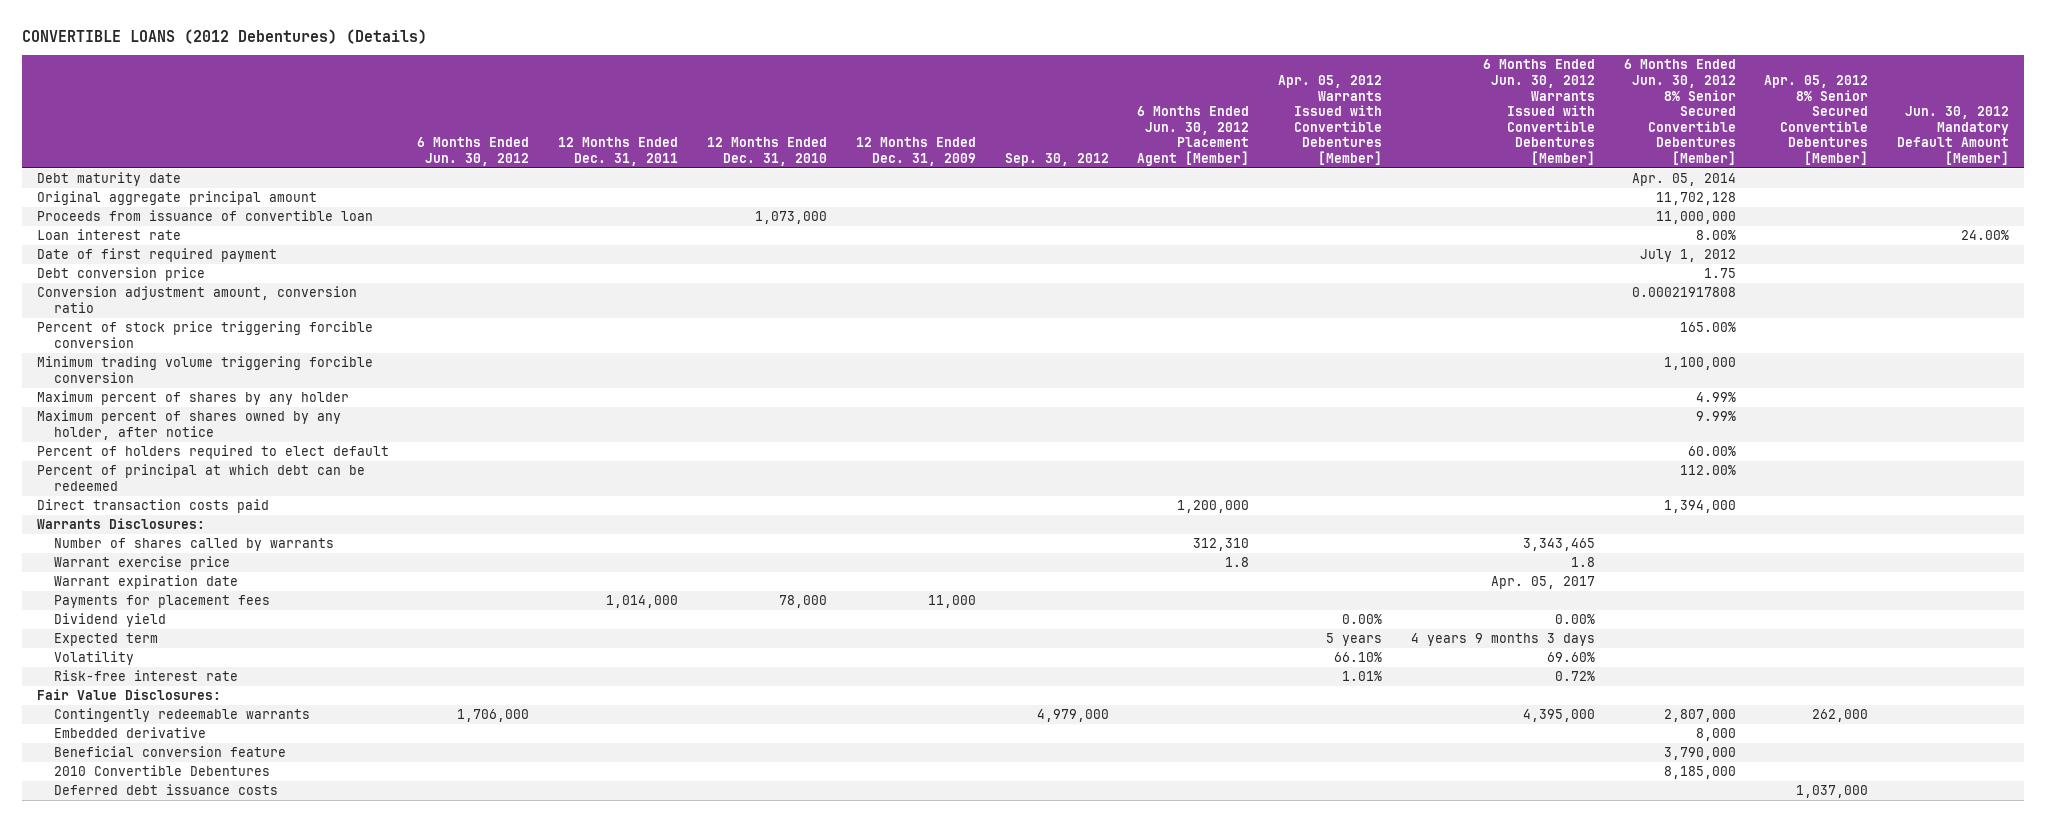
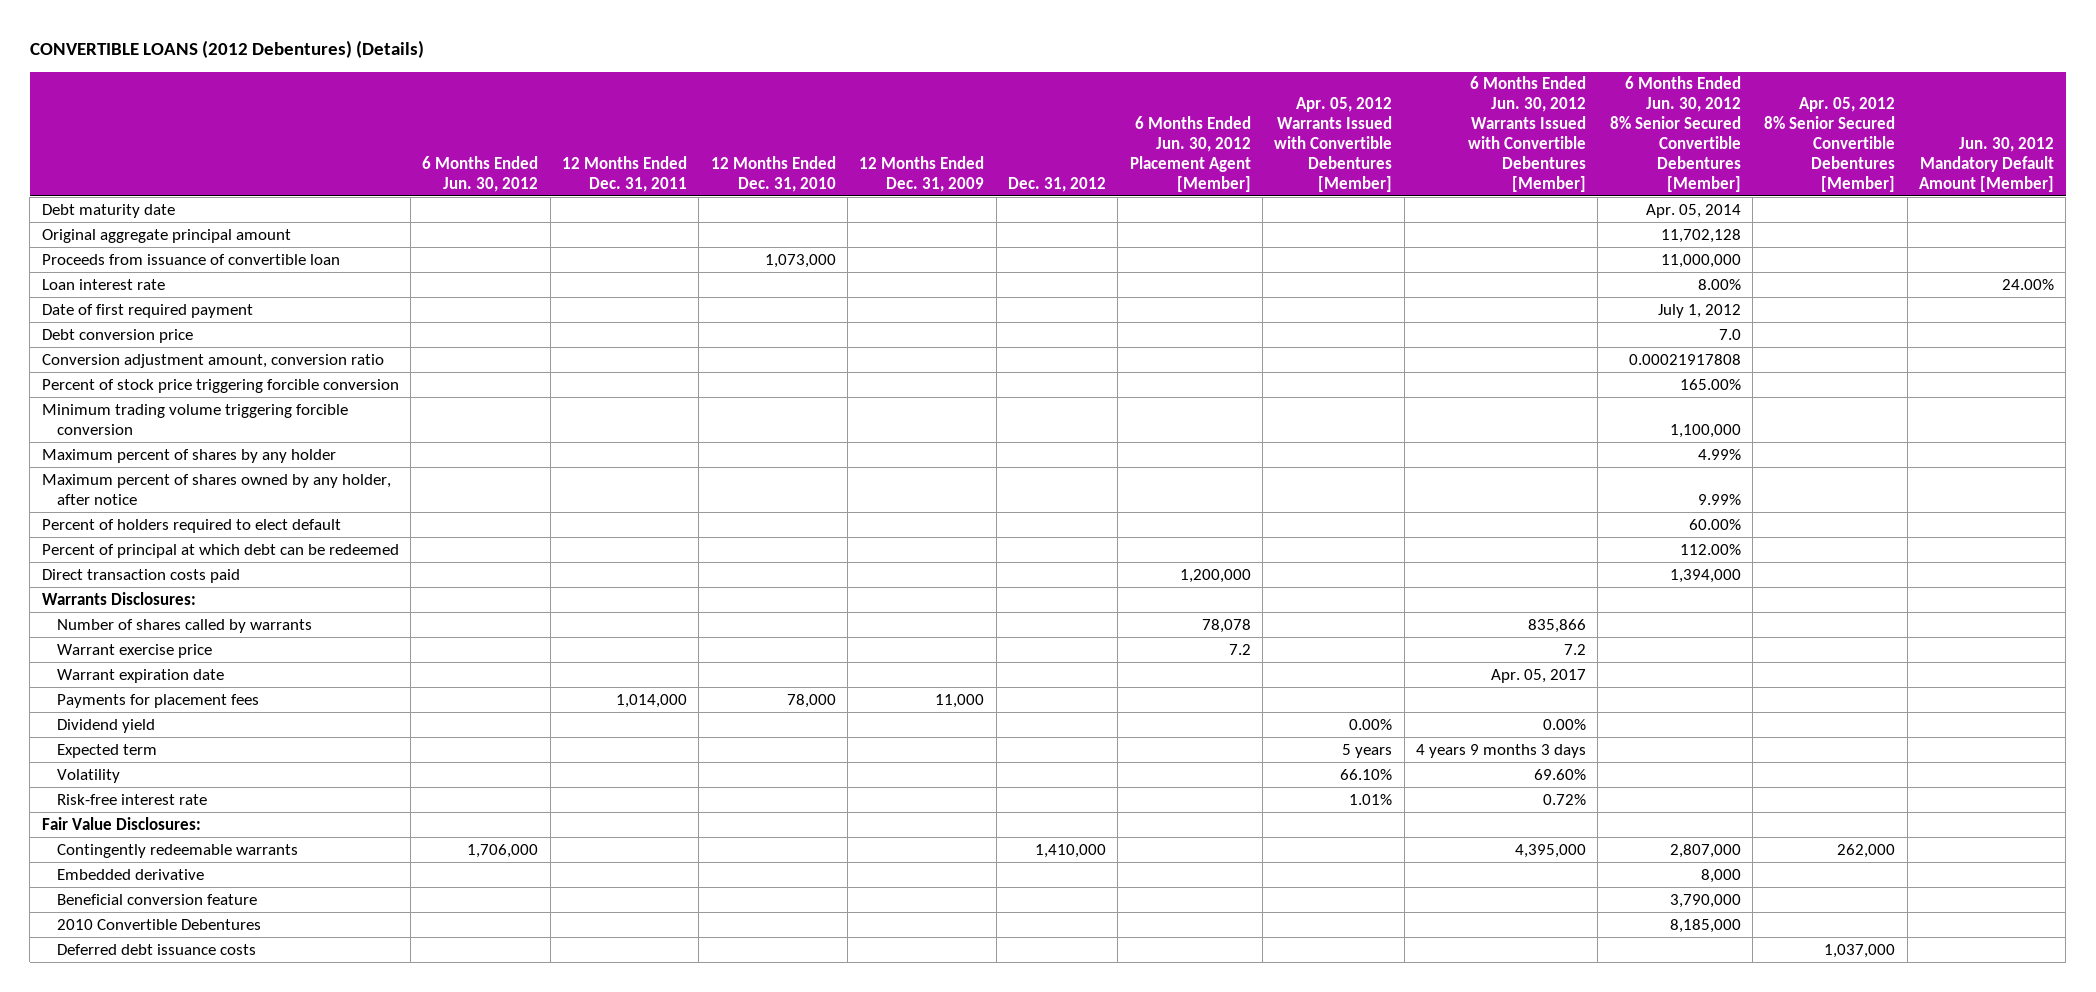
- | 6 Months Ended Jun. 30, 2012 | 12 Months Ended Dec. 31, 2011 | 12 Months Ended Dec. 31, 2010 | 12 Months Ended Dec. 31, 2009 | Sep. 30, 2012 | 6 Months Ended Jun. 30, 2012 Placement Agent [Member] | Apr. 05, 2012 Warrants Issued with Convertible Debentures [Member] | 6 Months Ended Jun. 30, 2012 Warrants Issued with Convertible Debentures [Member] | 6 Months Ended Jun. 30, 2012 8% Senior Secured Convertible Debentures [Member] | Apr. 05, 2012 8% Senior Secured Convertible Debentures [Member] | Jun. 30, 2012 Mandatory Default Amount [Member]
+ | 6 Months Ended Jun. 30, 2012 | 12 Months Ended Dec. 31, 2011 | 12 Months Ended Dec. 31, 2010 | 12 Months Ended Dec. 31, 2009 | Dec. 31, 2012 | 6 Months Ended Jun. 30, 2012 Placement Agent [Member] | Apr. 05, 2012 Warrants Issued with Convertible Debentures [Member] | 6 Months Ended Jun. 30, 2012 Warrants Issued with Convertible Debentures [Member] | 6 Months Ended Jun. 30, 2012 8% Senior Secured Convertible Debentures [Member] | Apr. 05, 2012 8% Senior Secured Convertible Debentures [Member] | Jun. 30, 2012 Mandatory Default Amount [Member]
- Debt conversion price | | | | | | | | | 1.75 | |
+ Debt conversion price | | | | | | | | | 7.0 | |
- Number of shares called by warrants | | | | | | 312,310 | | 3,343,465 | | |
- Warrant exercise price | | | | | | 1.8 | | 1.8 | | |
+ Number of shares called by warrants | | | | | | 78,078 | | 835,866 | | |
+ Warrant exercise price | | | | | | 7.2 | | 7.2 | | |

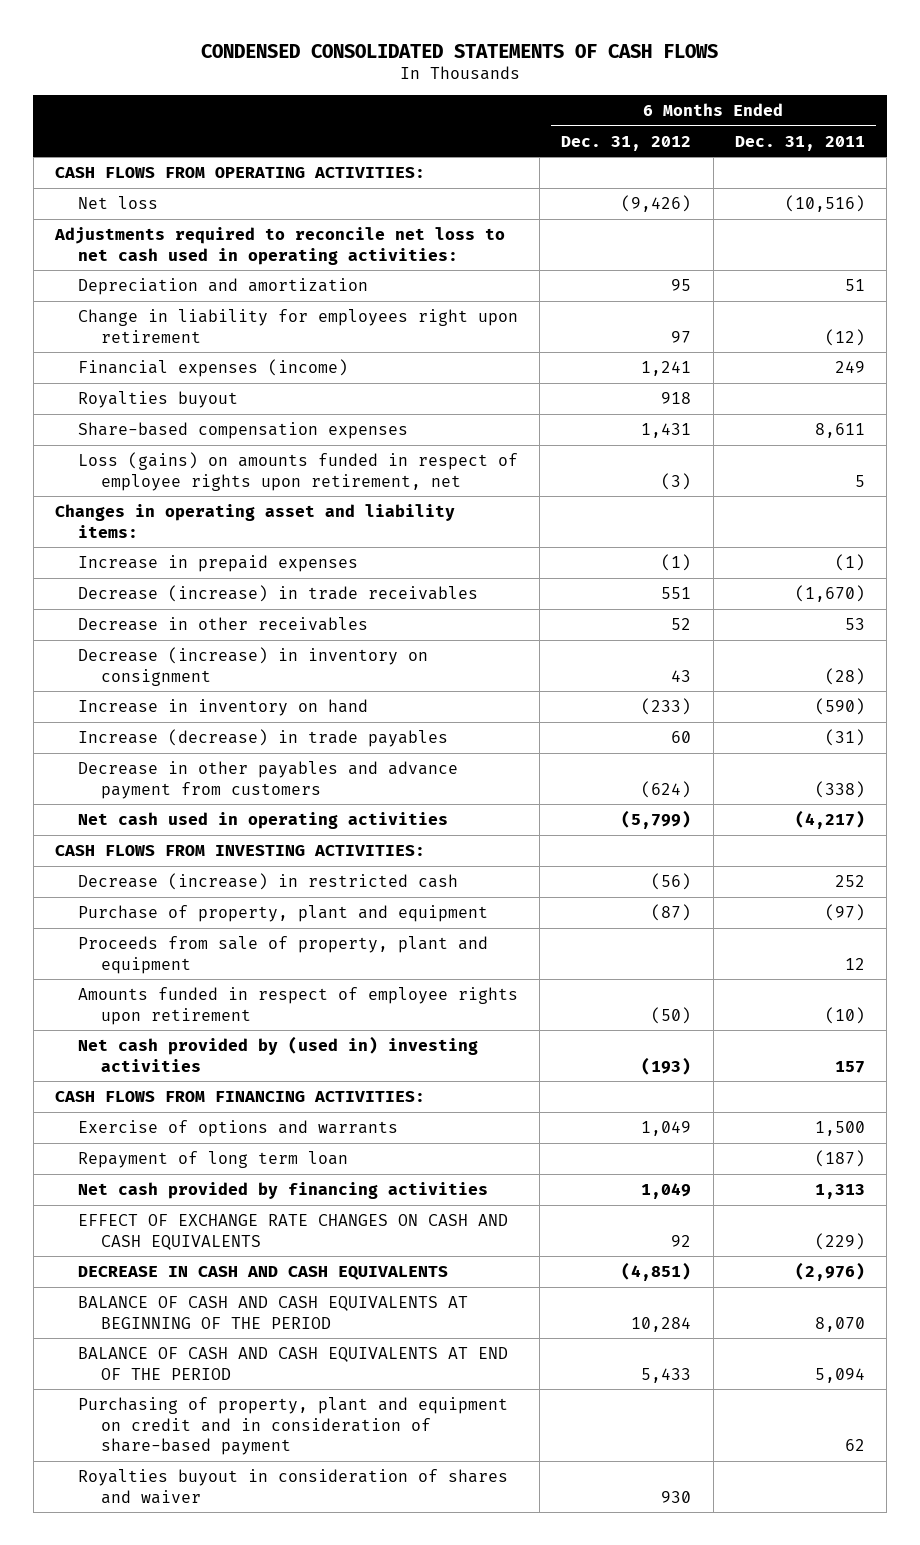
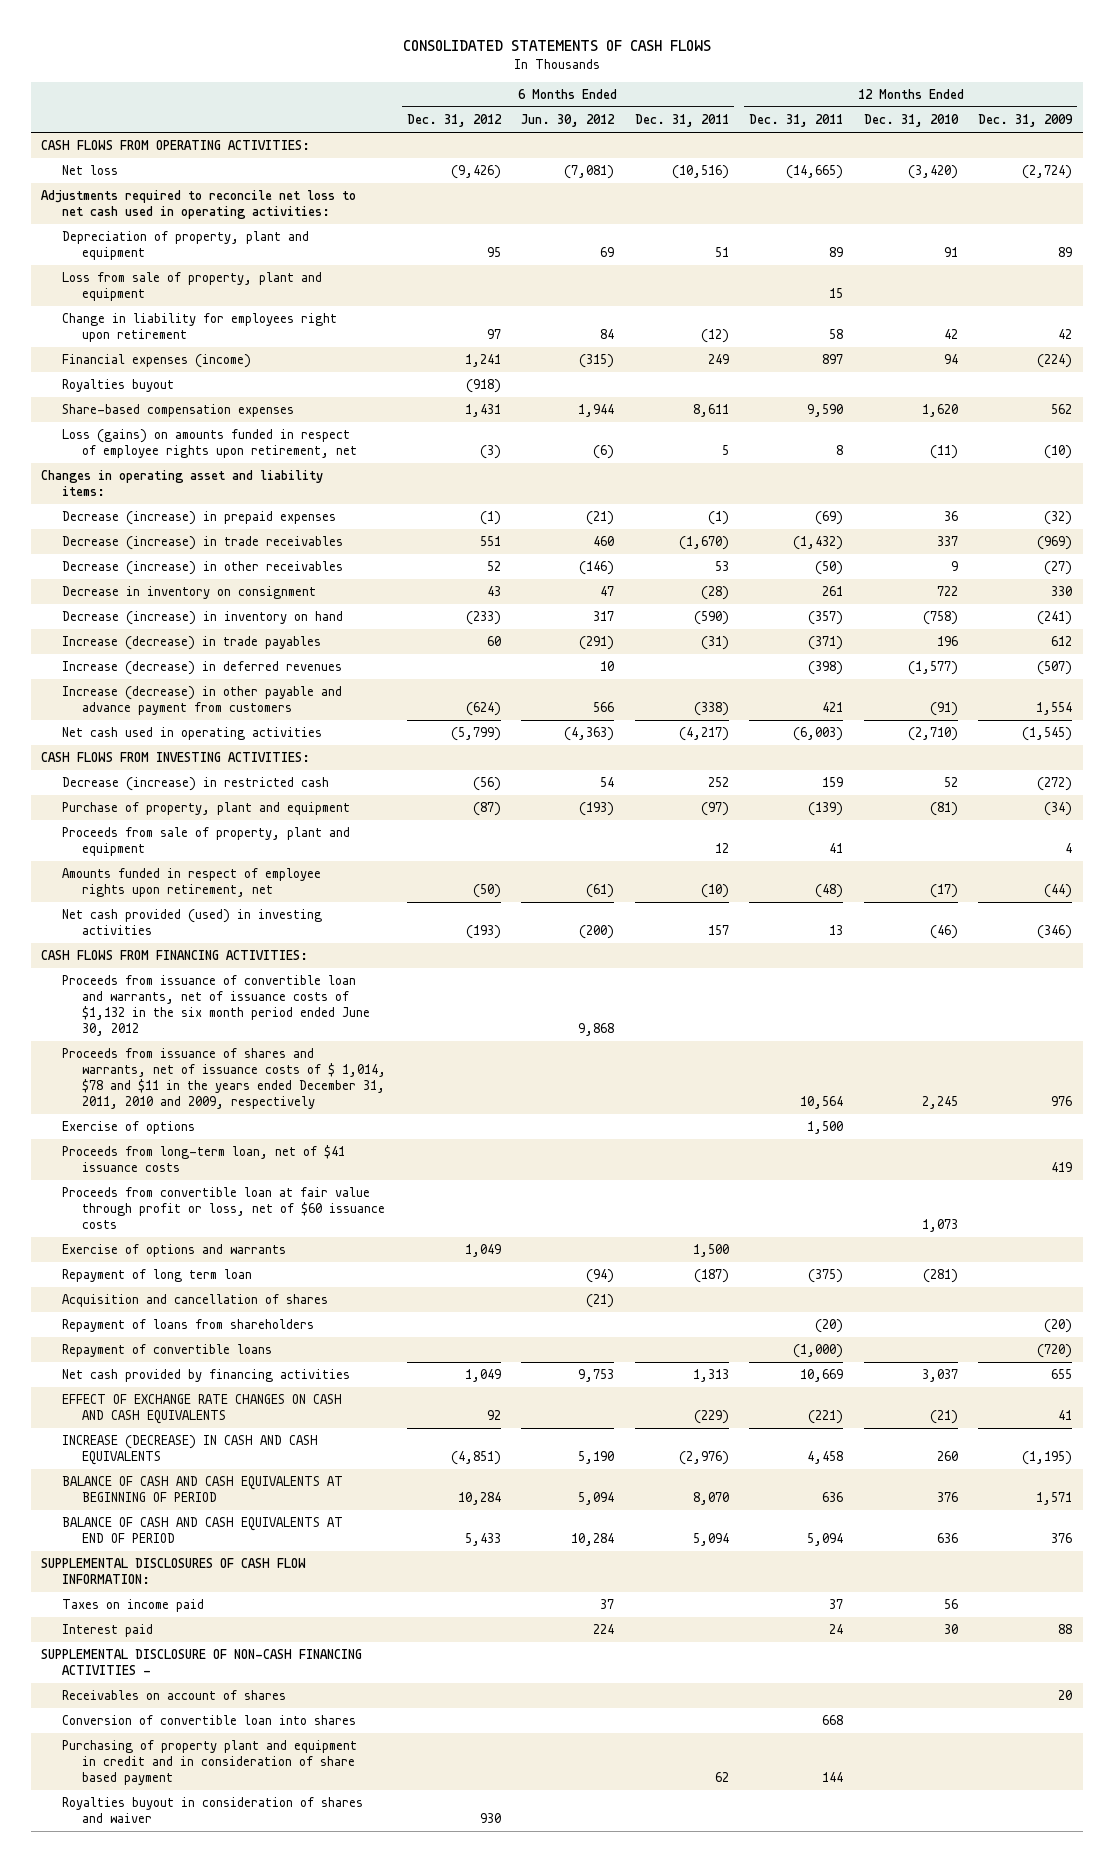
- CONDENSED CONSOLIDATED STATEMENTS OF CASH FLOWS
+ CONSOLIDATED STATEMENTS OF CASH FLOWS
- | 6 Months Ended Dec. 31, 2012 | 6 Months Ended Dec. 31, 2011
+ | 6 Months Ended Dec. 31, 2012 | 6 Months Ended Jun. 30, 2012 | 6 Months Ended Dec. 31, 2011 | 12 Months Ended Dec. 31, 2011 | 12 Months Ended Dec. 31, 2010 | 12 Months Ended Dec. 31, 2009
- Depreciation and amortization | 95 | 51
+ Depreciation of property, plant and equipment | 95 | 69 | 51 | 89 | 91 | 89
+ Loss from sale of property, plant and equipment | | | | 15 | |
- Royalties buyout | 918 |
+ Royalties buyout | (918) | | | | |
- Increase in prepaid expenses | (1) | (1)
+ Decrease (increase) in prepaid expenses | (1) | (21) | (1) | (69) | 36 | (32)
- Decrease in other receivables | 52 | 53
- Decrease (increase) in inventory on consignment | 43 | (28)
- Increase in inventory on hand | (233) | (590)
+ Decrease (increase) in other receivables | 52 | (146) | 53 | (50) | 9 | (27)
+ Decrease in inventory on consignment | 43 | 47 | (28) | 261 | 722 | 330
+ Decrease (increase) in inventory on hand | (233) | 317 | (590) | (357) | (758) | (241)
- Decrease in other payables and advance payment from customers | (624) | (338)
+ Increase (decrease) in deferred revenues | | 10 | | (398) | (1,577) | (507)
+ Increase (decrease) in other payable and advance payment from customers | (624) | 566 | (338) | 421 | (91) | 1,554
- Amounts funded in respect of employee rights upon retirement | (50) | (10)
- Net cash provided by (used in) investing activities | (193) | 157
+ Amounts funded in respect of employee rights upon retirement, net | (50) | (61) | (10) | (48) | (17) | (44)
+ Net cash provided (used) in investing activities | (193) | (200) | 157 | 13 | (46) | (346)
+ Proceeds from issuance of convertible loan and warrants, net of issuance costs of $1,132 in the six month period ended June 30, 2012 | | 9,868 | | | |
+ Proceeds from issuance of shares and warrants, net of issuance costs of $ 1,014, $78 and $11 in the years ended December 31, 2011, 2010 and 2009, respectively | | | | 10,564 | 2,245 | 976
+ Exercise of options | | | | 1,500 | |
+ Proceeds from long-term loan, net of $41 issuance costs | | | | | | 419
+ Proceeds from convertible loan at fair value through profit or loss, net of $60 issuance costs | | | | | 1,073 |
+ Acquisition and cancellation of shares | | (21) | | | |
+ Repayment of loans from shareholders | | | | (20) | | (20)
+ Repayment of convertible loans | | | | (1,000) | | (720)
- DECREASE IN CASH AND CASH EQUIVALENTS | (4,851) | (2,976)
- BALANCE OF CASH AND CASH EQUIVALENTS AT BEGINNING OF THE PERIOD | 10,284 | 8,070
- BALANCE OF CASH AND CASH EQUIVALENTS AT END OF THE PERIOD | 5,433 | 5,094
- Purchasing of property, plant and equipment on credit and in consideration of share-based payment | | 62
+ INCREASE (DECREASE) IN CASH AND CASH EQUIVALENTS | (4,851) | 5,190 | (2,976) | 4,458 | 260 | (1,195)
+ BALANCE OF CASH AND CASH EQUIVALENTS AT BEGINNING OF PERIOD | 10,284 | 5,094 | 8,070 | 636 | 376 | 1,571
+ BALANCE OF CASH AND CASH EQUIVALENTS AT END OF PERIOD | 5,433 | 10,284 | 5,094 | 5,094 | 636 | 376
+ SUPPLEMENTAL DISCLOSURES OF CASH FLOW INFORMATION:
+ Taxes on income paid | | 37 | | 37 | 56 |
+ Interest paid | | 224 | | 24 | 30 | 88
+ SUPPLEMENTAL DISCLOSURE OF NON-CASH FINANCING ACTIVITIES -
+ Receivables on account of shares | | | | | | 20
+ Conversion of convertible loan into shares | | | | 668 | |
+ Purchasing of property plant and equipment in credit and in consideration of share based payment | | | 62 | 144 | |

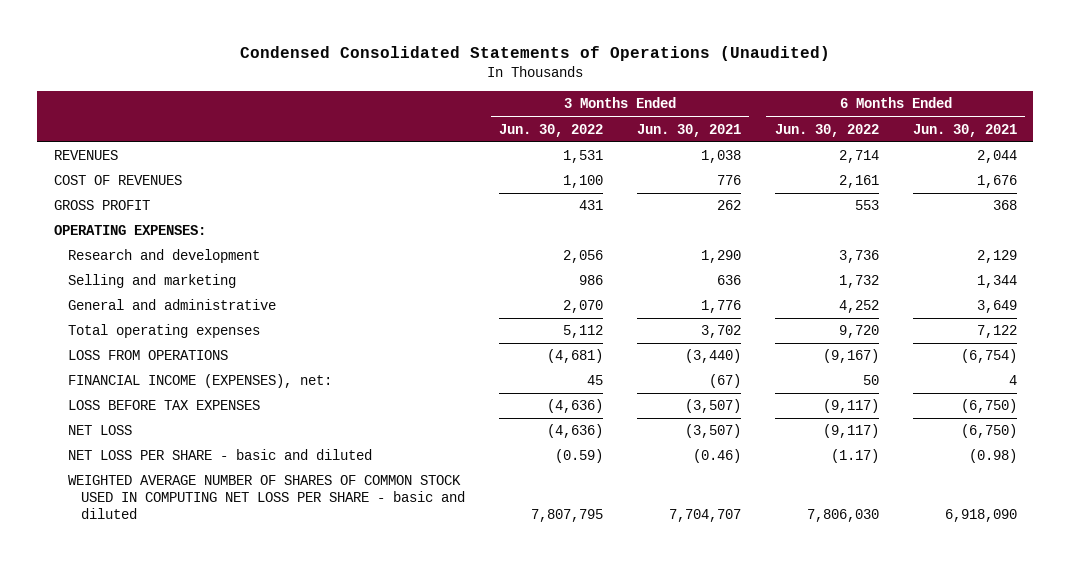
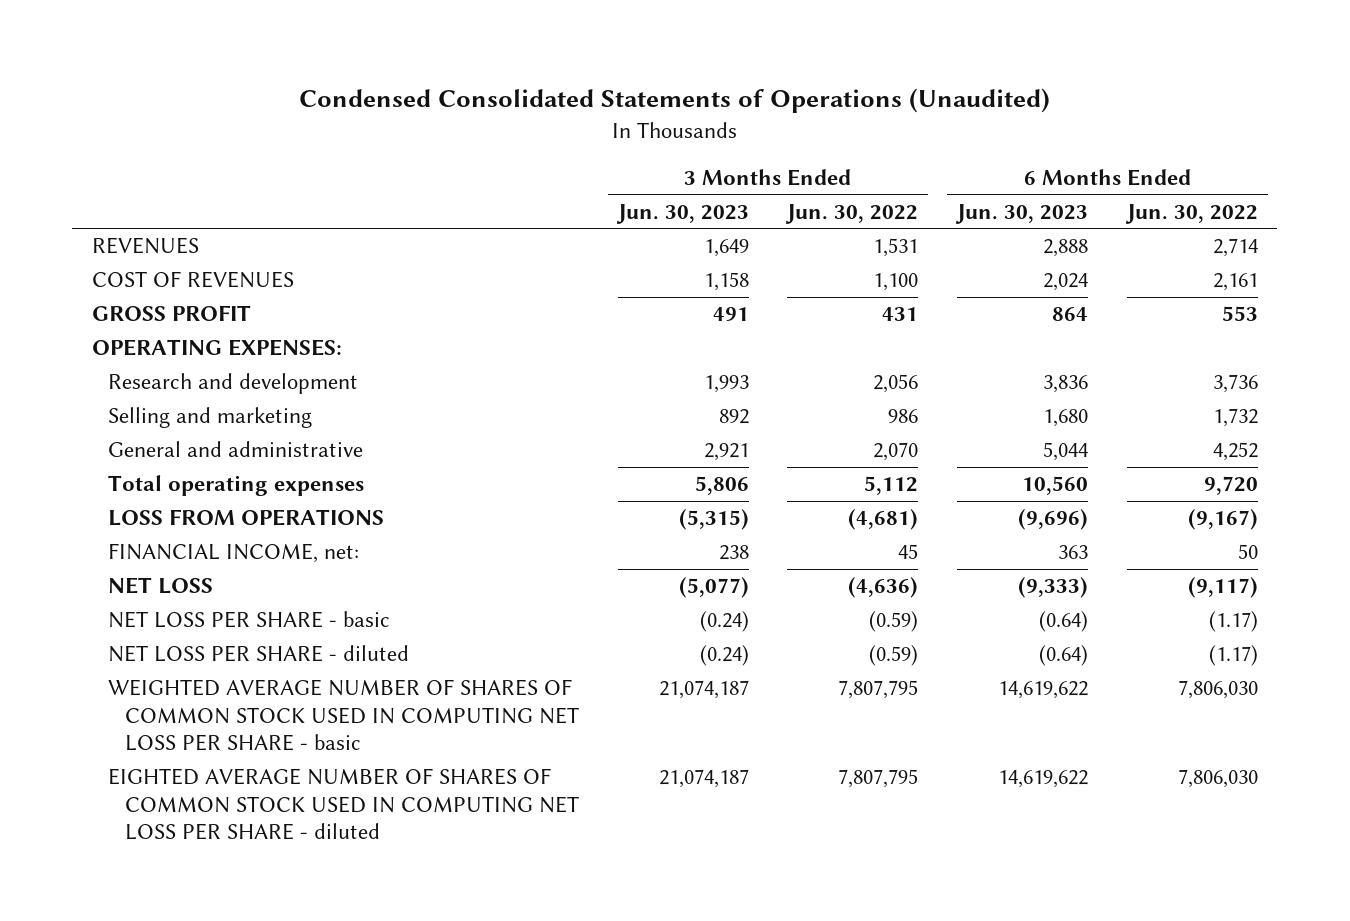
- | 3 Months Ended Jun. 30, 2022 | 3 Months Ended Jun. 30, 2021 | 6 Months Ended Jun. 30, 2022 | 6 Months Ended Jun. 30, 2021
+ | 3 Months Ended Jun. 30, 2023 | 3 Months Ended Jun. 30, 2022 | 6 Months Ended Jun. 30, 2023 | 6 Months Ended Jun. 30, 2022
- FINANCIAL INCOME (EXPENSES), net: | 45 | (67) | 50 | 4
- LOSS BEFORE TAX EXPENSES | (4,636) | (3,507) | (9,117) | (6,750)
+ FINANCIAL INCOME, net: | 238 | 45 | 363 | 50
- NET LOSS PER SHARE - basic and diluted | (0.59) | (0.46) | (1.17) | (0.98)
- WEIGHTED AVERAGE NUMBER OF SHARES OF COMMON STOCK USED IN COMPUTING NET LOSS PER SHARE - basic and diluted | 7,807,795 | 7,704,707 | 7,806,030 | 6,918,090
+ NET LOSS PER SHARE - basic | (0.24) | (0.59) | (0.64) | (1.17)
+ NET LOSS PER SHARE - diluted | (0.24) | (0.59) | (0.64) | (1.17)
+ WEIGHTED AVERAGE NUMBER OF SHARES OF COMMON STOCK USED IN COMPUTING NET LOSS PER SHARE - basic | 21,074,187 | 7,807,795 | 14,619,622 | 7,806,030
+ EIGHTED AVERAGE NUMBER OF SHARES OF COMMON STOCK USED IN COMPUTING NET LOSS PER SHARE - diluted | 21,074,187 | 7,807,795 | 14,619,622 | 7,806,030

